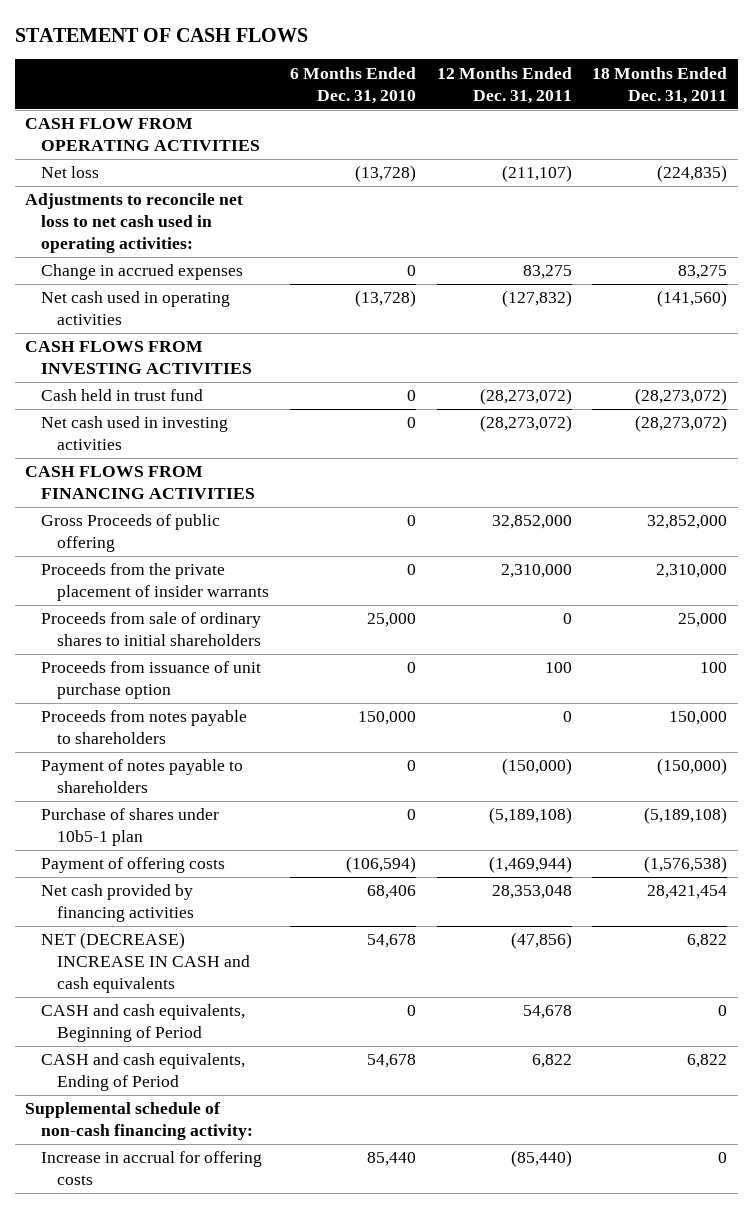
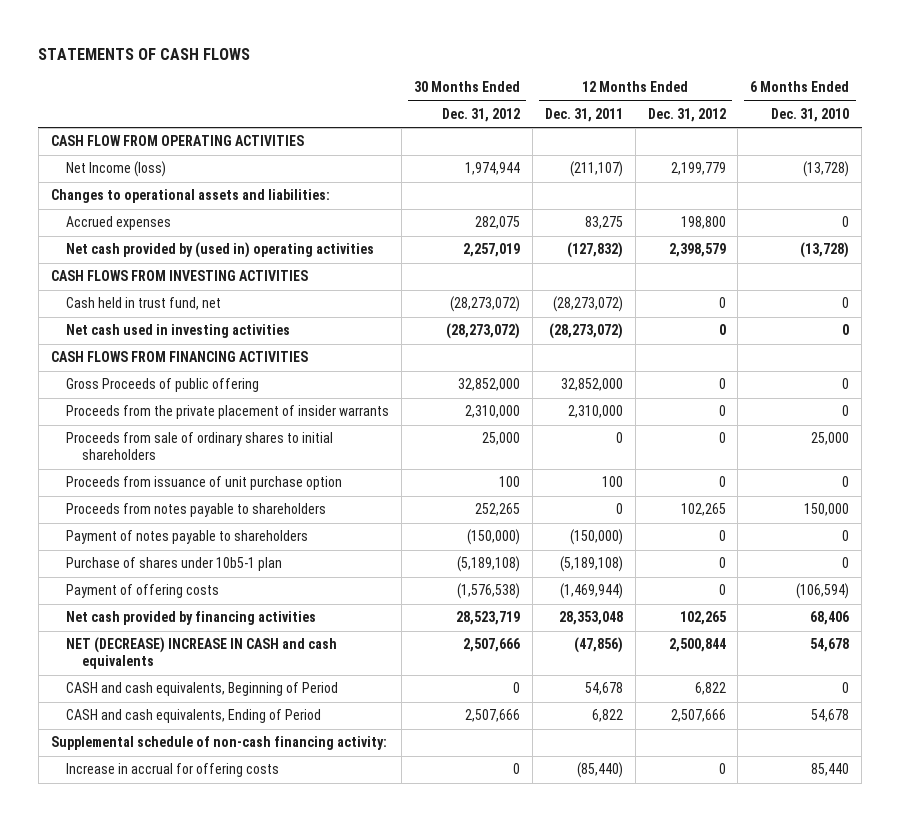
- STATEMENT OF CASH FLOWS
+ STATEMENTS OF CASH FLOWS
- | 6 Months Ended Dec. 31, 2010 | 12 Months Ended Dec. 31, 2011 | 18 Months Ended Dec. 31, 2011
+ | 30 Months Ended Dec. 31, 2012 | 12 Months Ended Dec. 31, 2011 | 12 Months Ended Dec. 31, 2012 | 6 Months Ended Dec. 31, 2010
- Net loss | (13,728) | (211,107) | (224,835)
- Adjustments to reconcile net loss to net cash used in operating activities:
- Change in accrued expenses | 0 | 83,275 | 83,275
- Net cash used in operating activities | (13,728) | (127,832) | (141,560)
+ Net Income (loss) | 1,974,944 | (211,107) | 2,199,779 | (13,728)
+ Changes to operational assets and liabilities:
+ Accrued expenses | 282,075 | 83,275 | 198,800 | 0
+ Net cash provided by (used in) operating activities | 2,257,019 | (127,832) | 2,398,579 | (13,728)
- Cash held in trust fund | 0 | (28,273,072) | (28,273,072)
+ Cash held in trust fund, net | (28,273,072) | (28,273,072) | 0 | 0

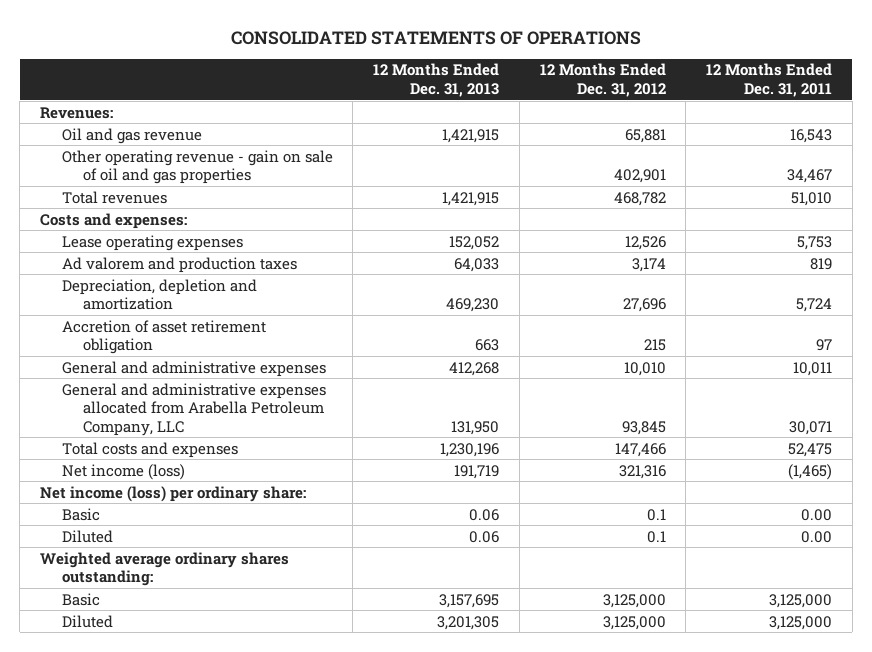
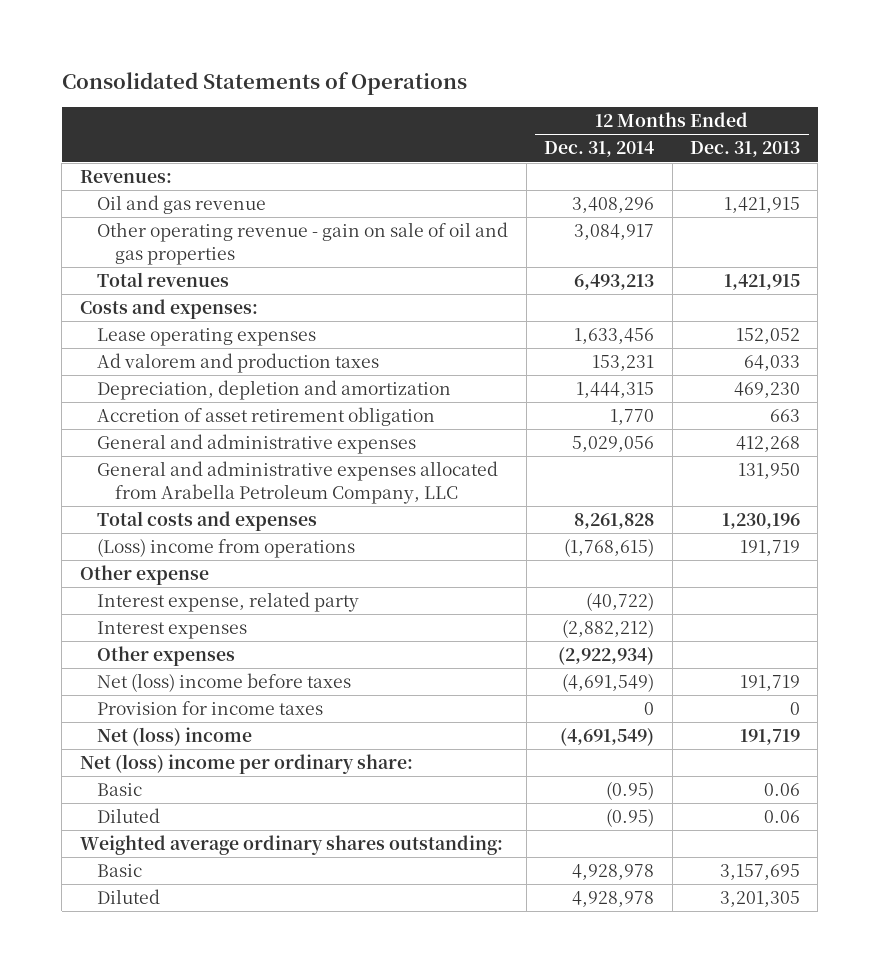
- CONSOLIDATED STATEMENTS OF OPERATIONS
+ Consolidated Statements of Operations
- | 12 Months Ended Dec. 31, 2013 | 12 Months Ended Dec. 31, 2012 | 12 Months Ended Dec. 31, 2011
+ | 12 Months Ended Dec. 31, 2014 | 12 Months Ended Dec. 31, 2013
- Net income (loss) | 191,719 | 321,316 | (1,465)
- Net income (loss) per ordinary share:
+ (Loss) income from operations | (1,768,615) | 191,719
+ Other expense
+ Interest expense, related party | (40,722) |
+ Interest expenses | (2,882,212) |
+ Other expenses | (2,922,934) |
+ Net (loss) income before taxes | (4,691,549) | 191,719
+ Provision for income taxes | 0 | 0
+ Net (loss) income | (4,691,549) | 191,719
+ Net (loss) income per ordinary share:

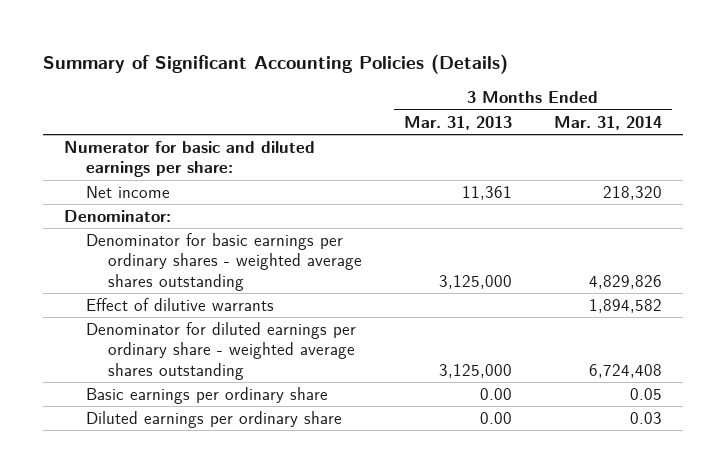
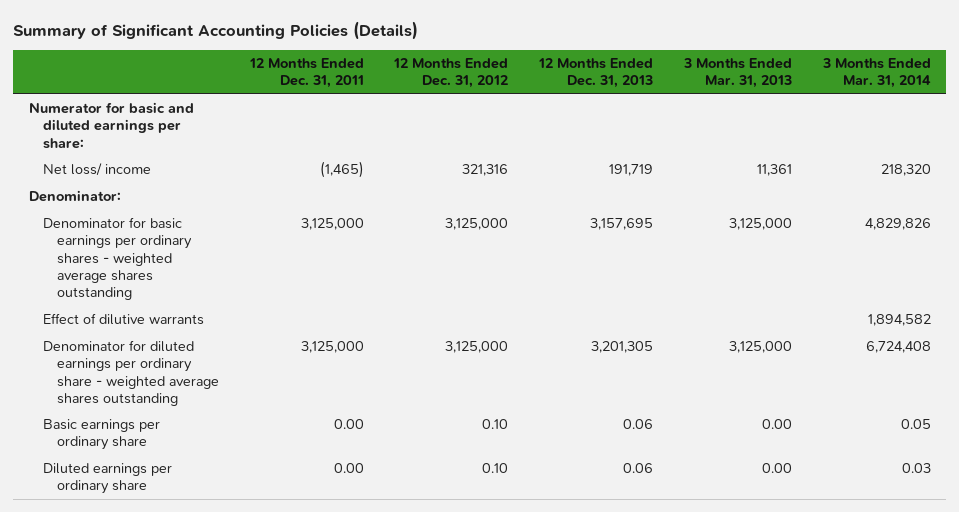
- | 3 Months Ended Mar. 31, 2013 | 3 Months Ended Mar. 31, 2014
+ | 12 Months Ended Dec. 31, 2011 | 12 Months Ended Dec. 31, 2012 | 12 Months Ended Dec. 31, 2013 | 3 Months Ended Mar. 31, 2013 | 3 Months Ended Mar. 31, 2014
- Net income | 11,361 | 218,320
+ Net loss/ income | (1,465) | 321,316 | 191,719 | 11,361 | 218,320

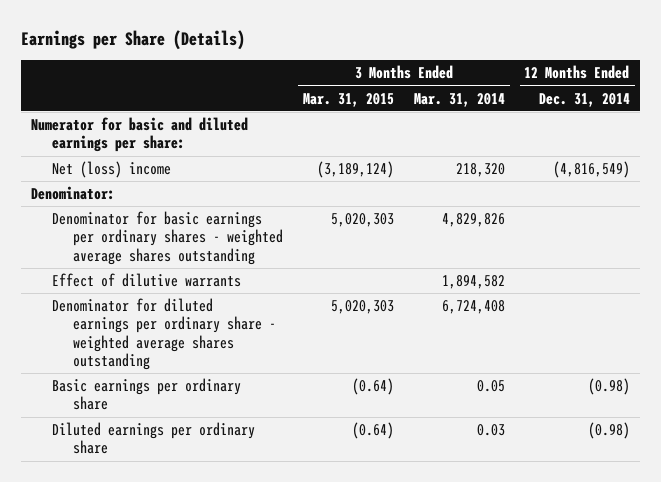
- Summary of Significant Accounting Policies (Details)
+ Earnings per Share (Details)
- | 12 Months Ended Dec. 31, 2011 | 12 Months Ended Dec. 31, 2012 | 12 Months Ended Dec. 31, 2013 | 3 Months Ended Mar. 31, 2013 | 3 Months Ended Mar. 31, 2014
+ | 3 Months Ended Mar. 31, 2015 | 3 Months Ended Mar. 31, 2014 | 12 Months Ended Dec. 31, 2014
- Net loss/ income | (1,465) | 321,316 | 191,719 | 11,361 | 218,320
+ Net (loss) income | (3,189,124) | 218,320 | (4,816,549)

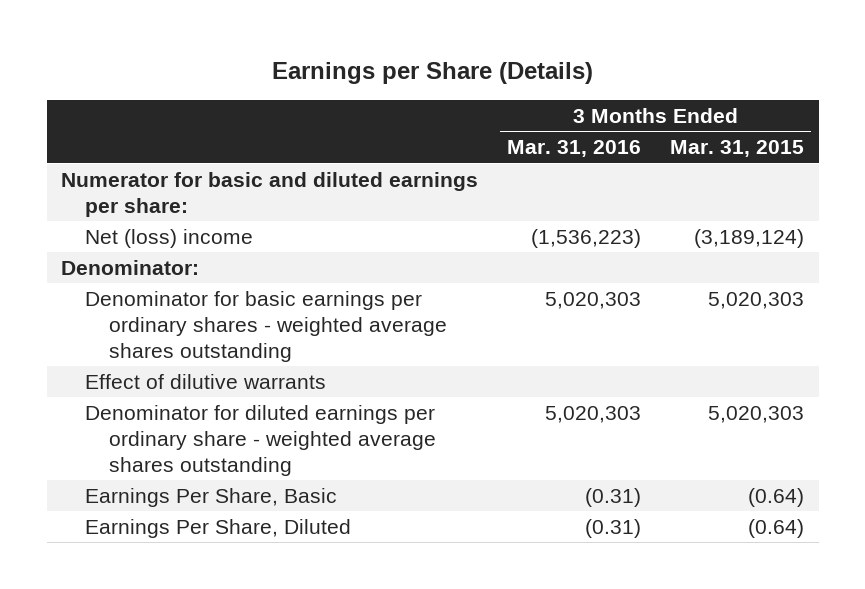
- | 3 Months Ended Mar. 31, 2015 | 3 Months Ended Mar. 31, 2014 | 12 Months Ended Dec. 31, 2014
+ | 3 Months Ended Mar. 31, 2016 | 3 Months Ended Mar. 31, 2015
- Basic earnings per ordinary share | (0.64) | 0.05 | (0.98)
- Diluted earnings per ordinary share | (0.64) | 0.03 | (0.98)
+ Earnings Per Share, Basic | (0.31) | (0.64)
+ Earnings Per Share, Diluted | (0.31) | (0.64)

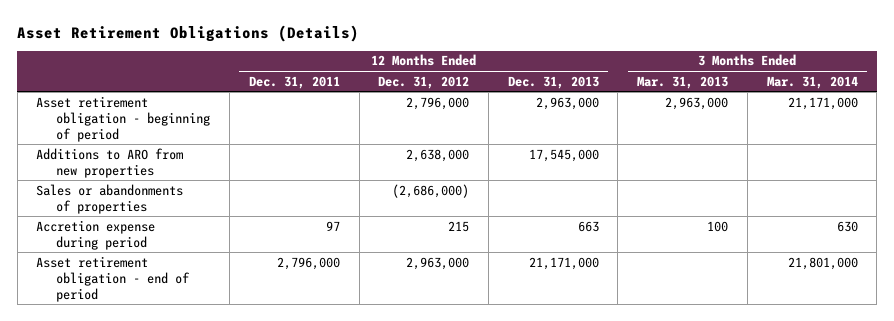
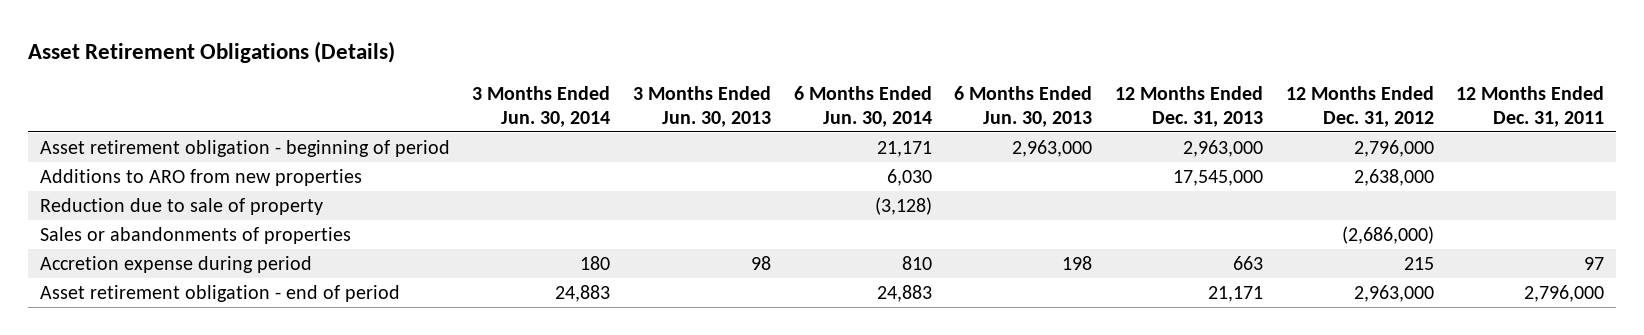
- | 12 Months Ended Dec. 31, 2011 | 12 Months Ended Dec. 31, 2012 | 12 Months Ended Dec. 31, 2013 | 3 Months Ended Mar. 31, 2013 | 3 Months Ended Mar. 31, 2014
+ | 3 Months Ended Jun. 30, 2014 | 3 Months Ended Jun. 30, 2013 | 6 Months Ended Jun. 30, 2014 | 6 Months Ended Jun. 30, 2013 | 12 Months Ended Dec. 31, 2013 | 12 Months Ended Dec. 31, 2012 | 12 Months Ended Dec. 31, 2011
+ Reduction due to sale of property | | | (3,128) | | | |
- Asset retirement obligation - end of period | 2,796,000 | 2,963,000 | 21,171,000 | | 21,801,000
+ Asset retirement obligation - end of period | 24,883 | | 24,883 | | 21,171 | 2,963,000 | 2,796,000

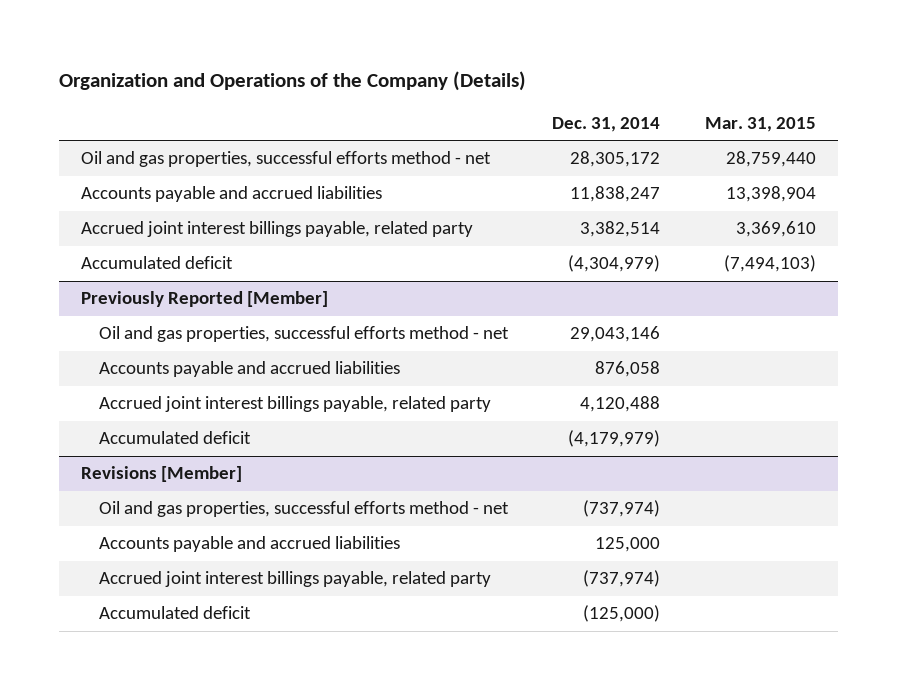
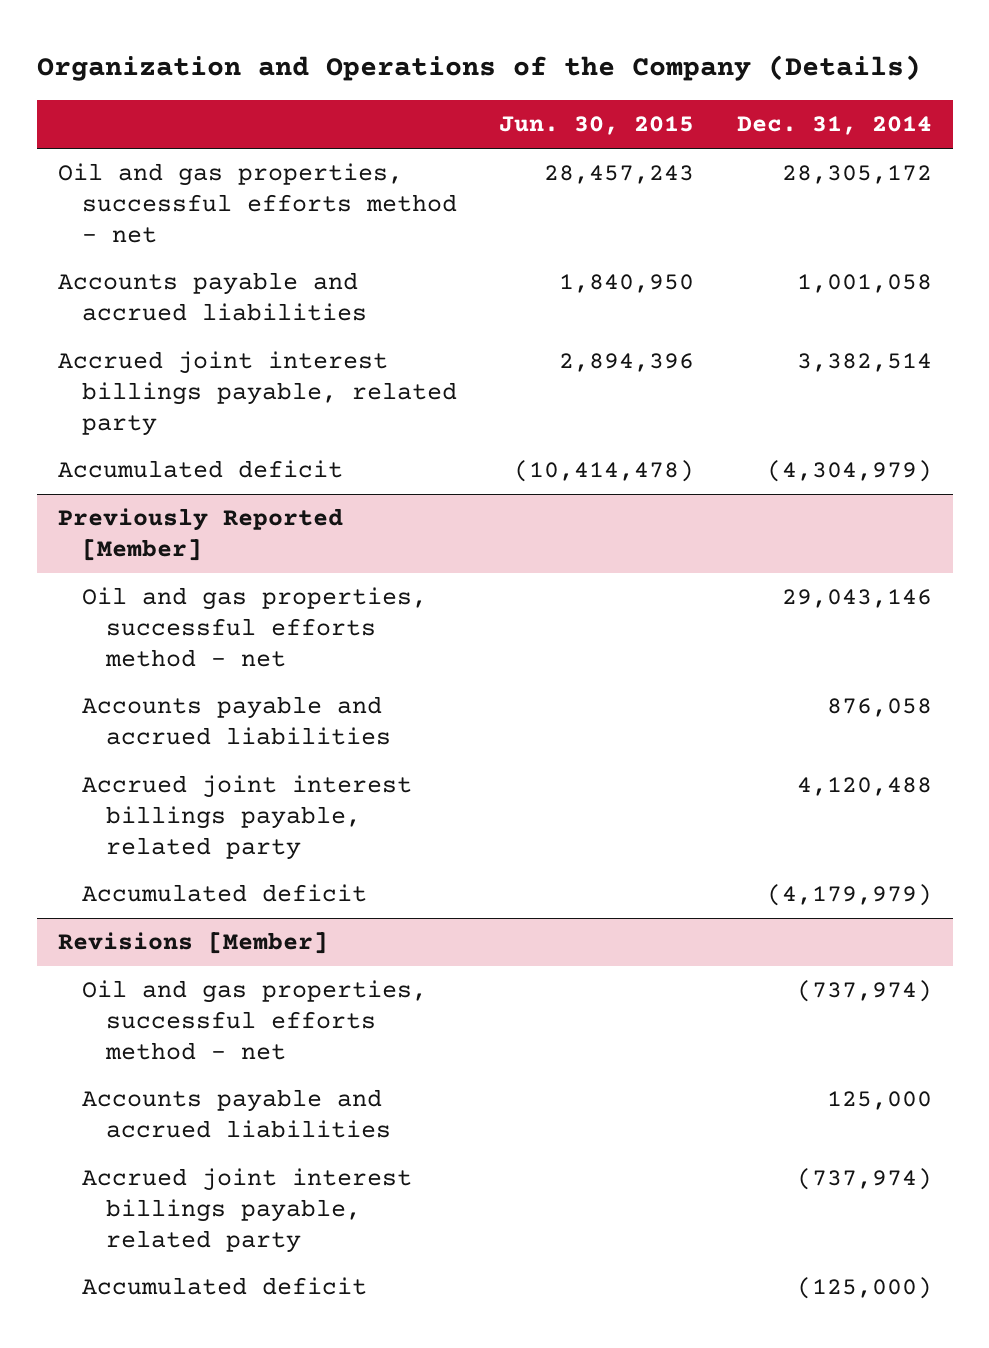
- | Dec. 31, 2014 | Mar. 31, 2015
+ | Jun. 30, 2015 | Dec. 31, 2014
- Accounts payable and accrued liabilities | 11,838,247 | 13,398,904
+ Accounts payable and accrued liabilities | 1,840,950 | 1,001,058

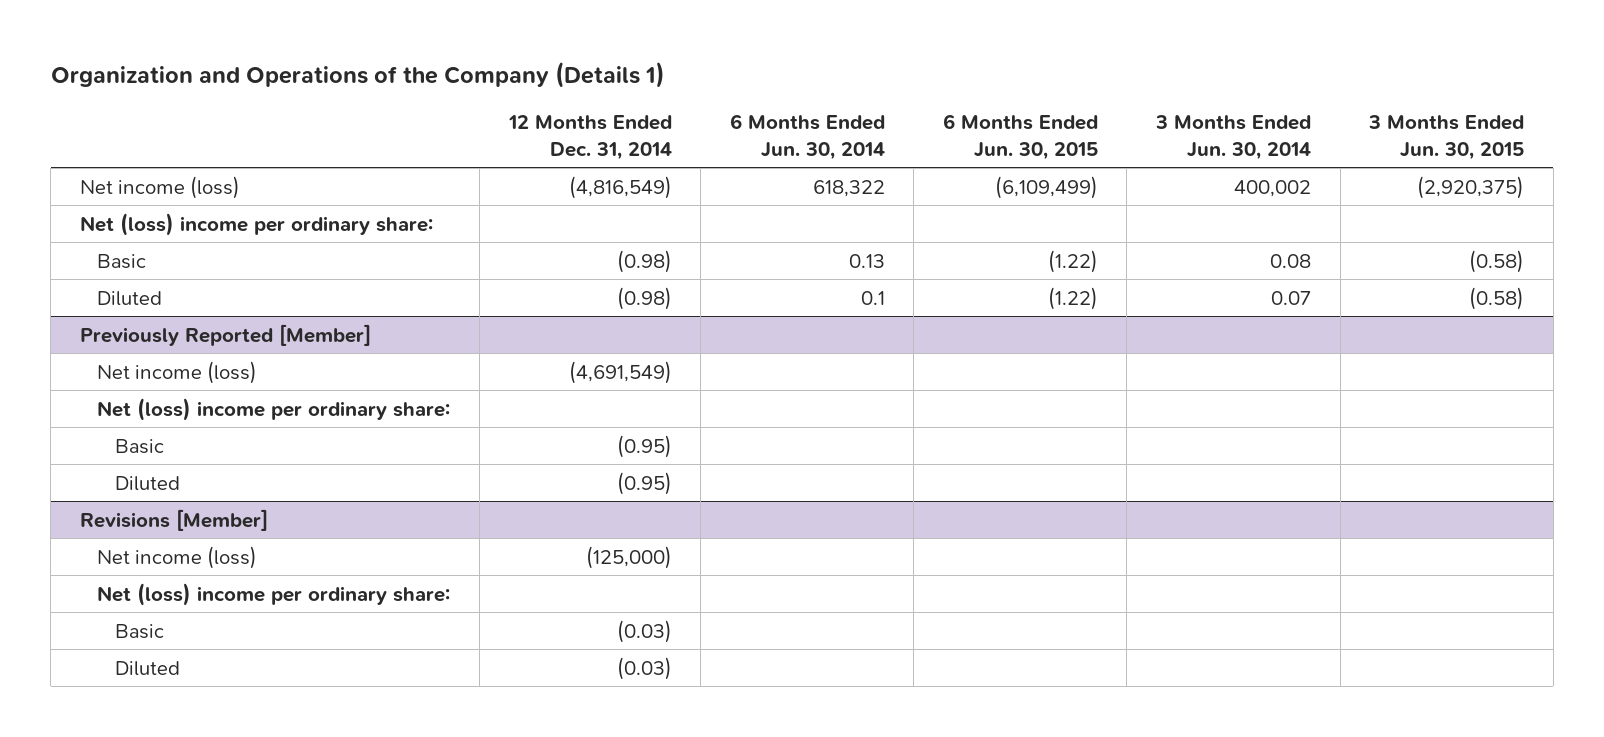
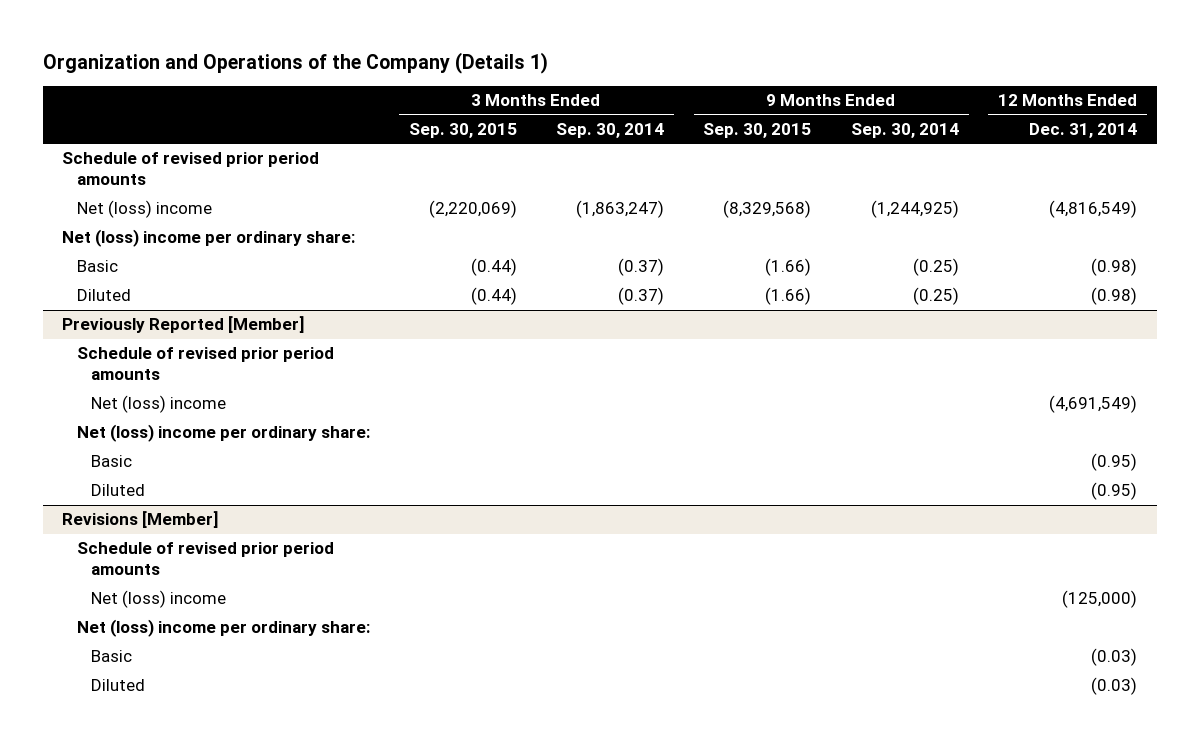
- | 12 Months Ended Dec. 31, 2014 | 6 Months Ended Jun. 30, 2014 | 6 Months Ended Jun. 30, 2015 | 3 Months Ended Jun. 30, 2014 | 3 Months Ended Jun. 30, 2015
+ | 3 Months Ended Sep. 30, 2015 | 3 Months Ended Sep. 30, 2014 | 9 Months Ended Sep. 30, 2015 | 9 Months Ended Sep. 30, 2014 | 12 Months Ended Dec. 31, 2014
- Net income (loss) | (4,816,549) | 618,322 | (6,109,499) | 400,002 | (2,920,375)
+ Schedule of revised prior period amounts
+ Net (loss) income | (2,220,069) | (1,863,247) | (8,329,568) | (1,244,925) | (4,816,549)
@ Previously Reported [Member]
- Net income (loss) | (4,691,549) | | | |
+ Schedule of revised prior period amounts
+ Net (loss) income | | | | | (4,691,549)
@ Revisions [Member]
- Net income (loss) | (125,000) | | | |
+ Schedule of revised prior period amounts
+ Net (loss) income | | | | | (125,000)

